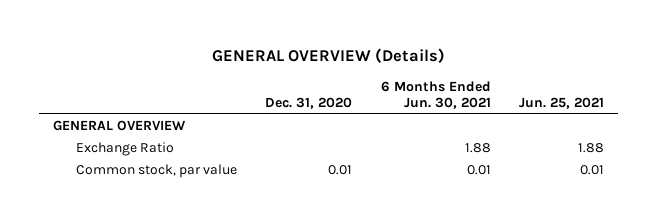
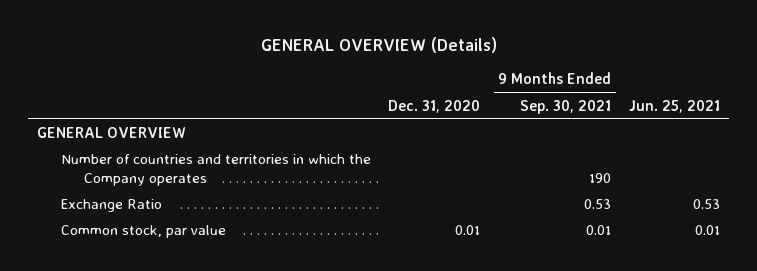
- | Dec. 31, 2020 | 6 Months Ended Jun. 30, 2021 | Jun. 25, 2021
+ | Dec. 31, 2020 | 9 Months Ended Sep. 30, 2021 | Jun. 25, 2021
- Exchange Ratio | | 1.88 | 1.88
+ Number of countries and territories in which the Company operates | | 190 |
+ Exchange Ratio | | 0.53 | 0.53

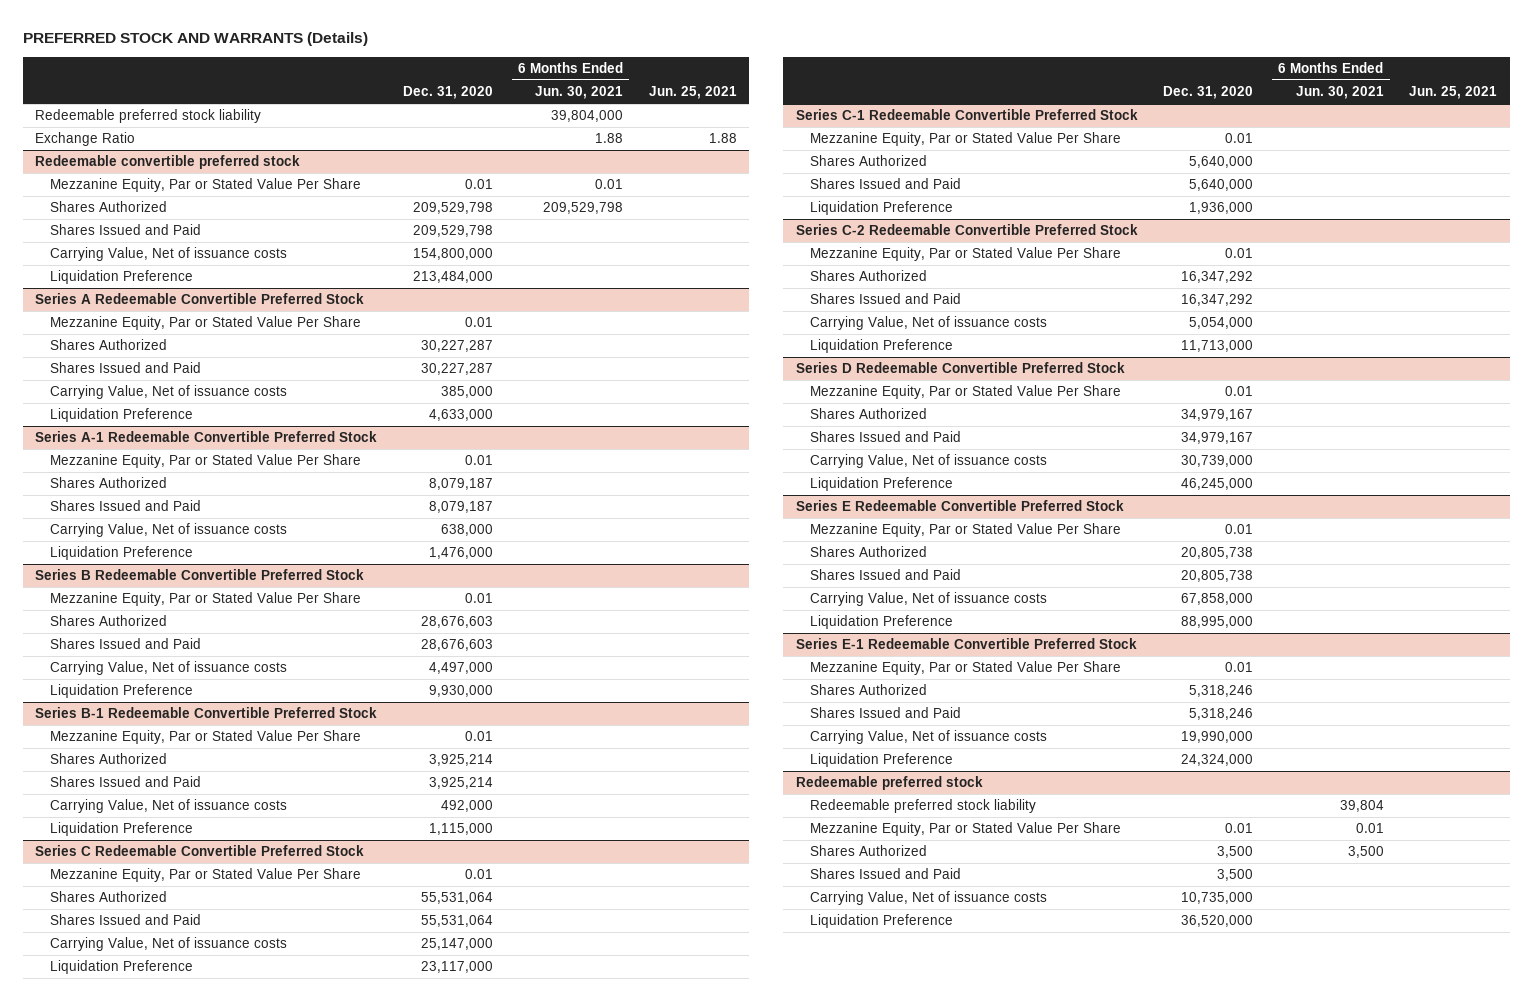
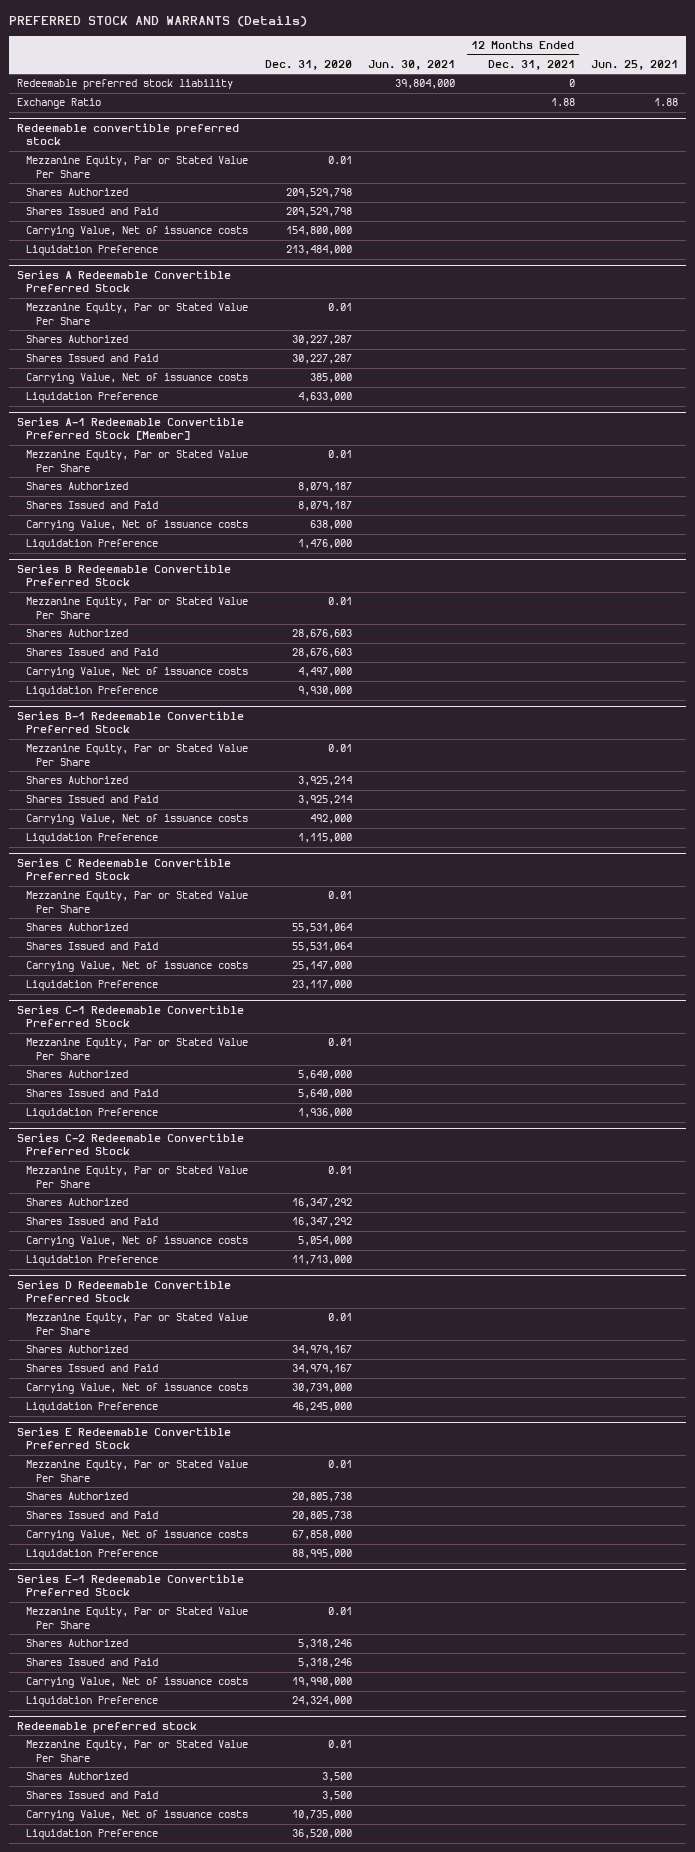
- | Dec. 31, 2020 | 6 Months Ended Jun. 30, 2021 | Jun. 25, 2021
+ | Dec. 31, 2020 | Jun. 30, 2021 | 12 Months Ended Dec. 31, 2021 | Jun. 25, 2021
- Series A-1 Redeemable Convertible Preferred Stock
+ Series A-1 Redeemable Convertible Preferred Stock [Member]
@ Redeemable preferred stock
- Redeemable preferred stock liability | | 39,804 |

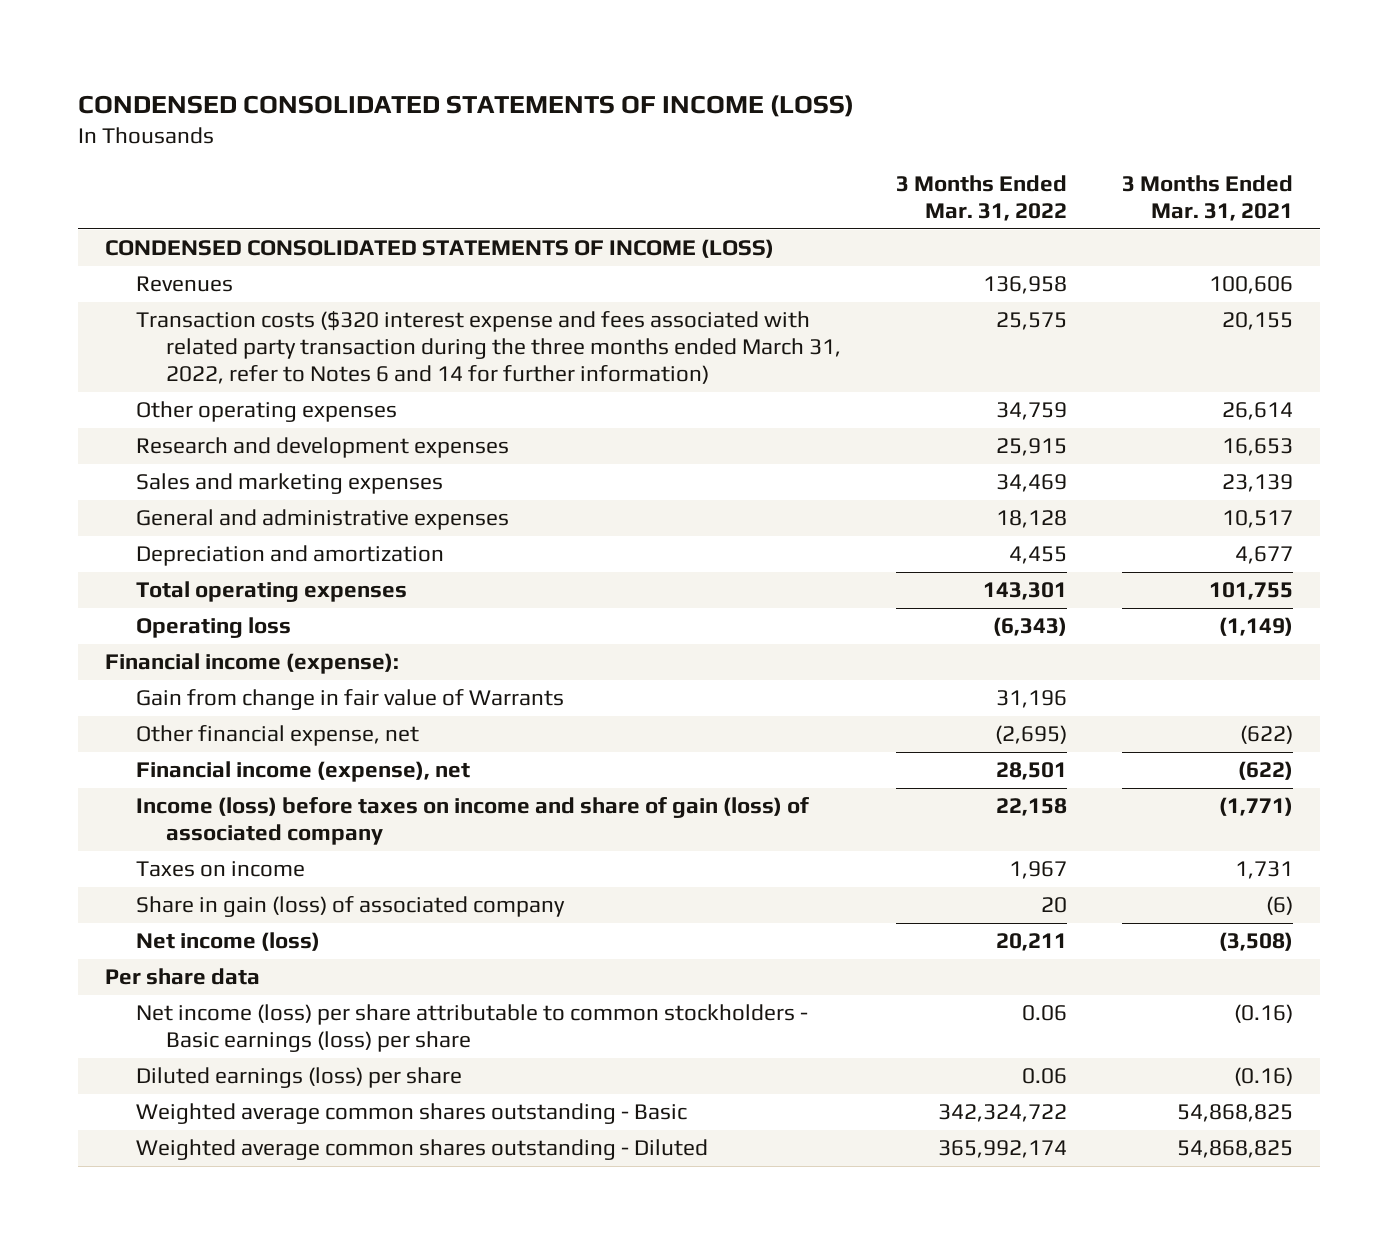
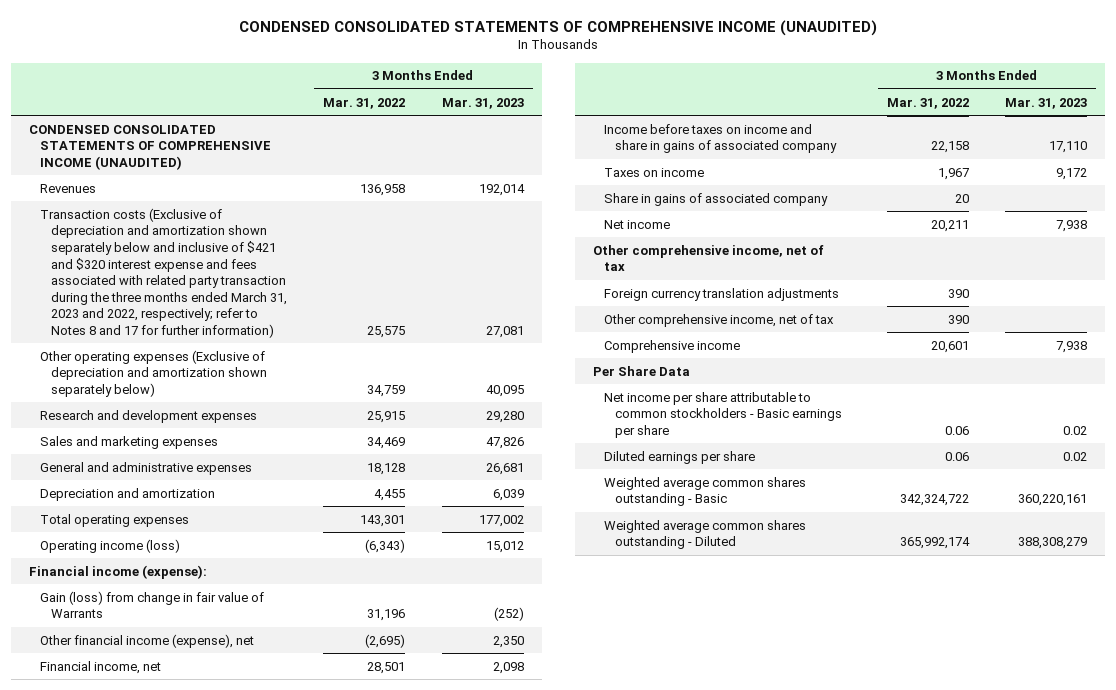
- CONDENSED CONSOLIDATED STATEMENTS OF INCOME (LOSS)
+ CONDENSED CONSOLIDATED STATEMENTS OF COMPREHENSIVE INCOME (UNAUDITED)
- | 3 Months Ended Mar. 31, 2022 | 3 Months Ended Mar. 31, 2021
+ | 3 Months Ended Mar. 31, 2022 | 3 Months Ended Mar. 31, 2023
- CONDENSED CONSOLIDATED STATEMENTS OF INCOME (LOSS)
+ CONDENSED CONSOLIDATED STATEMENTS OF COMPREHENSIVE INCOME (UNAUDITED)
- Transaction costs ($320 interest expense and fees associated with related party transaction during the three months ended March 31, 2022, refer to Notes 6 and 14 for further information) | 25,575 | 20,155
- Other operating expenses | 34,759 | 26,614
+ Transaction costs (Exclusive of depreciation and amortization shown separately below and inclusive of $421 and $320 interest expense and fees associated with related party transaction during the three months ended March 31, 2023 and 2022, respectively; refer to Notes 8 and 17 for further information) | 25,575 | 27,081
+ Other operating expenses (Exclusive of depreciation and amortization shown separately below) | 34,759 | 40,095
- Operating loss | (6,343) | (1,149)
+ Operating income (loss) | (6,343) | 15,012
- Gain from change in fair value of Warrants | 31,196 |
- Other financial expense, net | (2,695) | (622)
- Financial income (expense), net | 28,501 | (622)
- Income (loss) before taxes on income and share of gain (loss) of associated company | 22,158 | (1,771)
+ Gain (loss) from change in fair value of Warrants | 31,196 | (252)
+ Other financial income (expense), net | (2,695) | 2,350
+ Financial income, net | 28,501 | 2,098
+ Income before taxes on income and share in gains of associated company | 22,158 | 17,110
- Share in gain (loss) of associated company | 20 | (6)
- Net income (loss) | 20,211 | (3,508)
- Per share data
- Net income (loss) per share attributable to common stockholders - Basic earnings (loss) per share | 0.06 | (0.16)
- Diluted earnings (loss) per share | 0.06 | (0.16)
+ Share in gains of associated company | 20 |
+ Net income | 20,211 | 7,938
+ Other comprehensive income, net of tax
+ Foreign currency translation adjustments | 390 |
+ Other comprehensive income, net of tax | 390 |
+ Comprehensive income | 20,601 | 7,938
+ Per Share Data
+ Net income per share attributable to common stockholders - Basic earnings per share | 0.06 | 0.02
+ Diluted earnings per share | 0.06 | 0.02

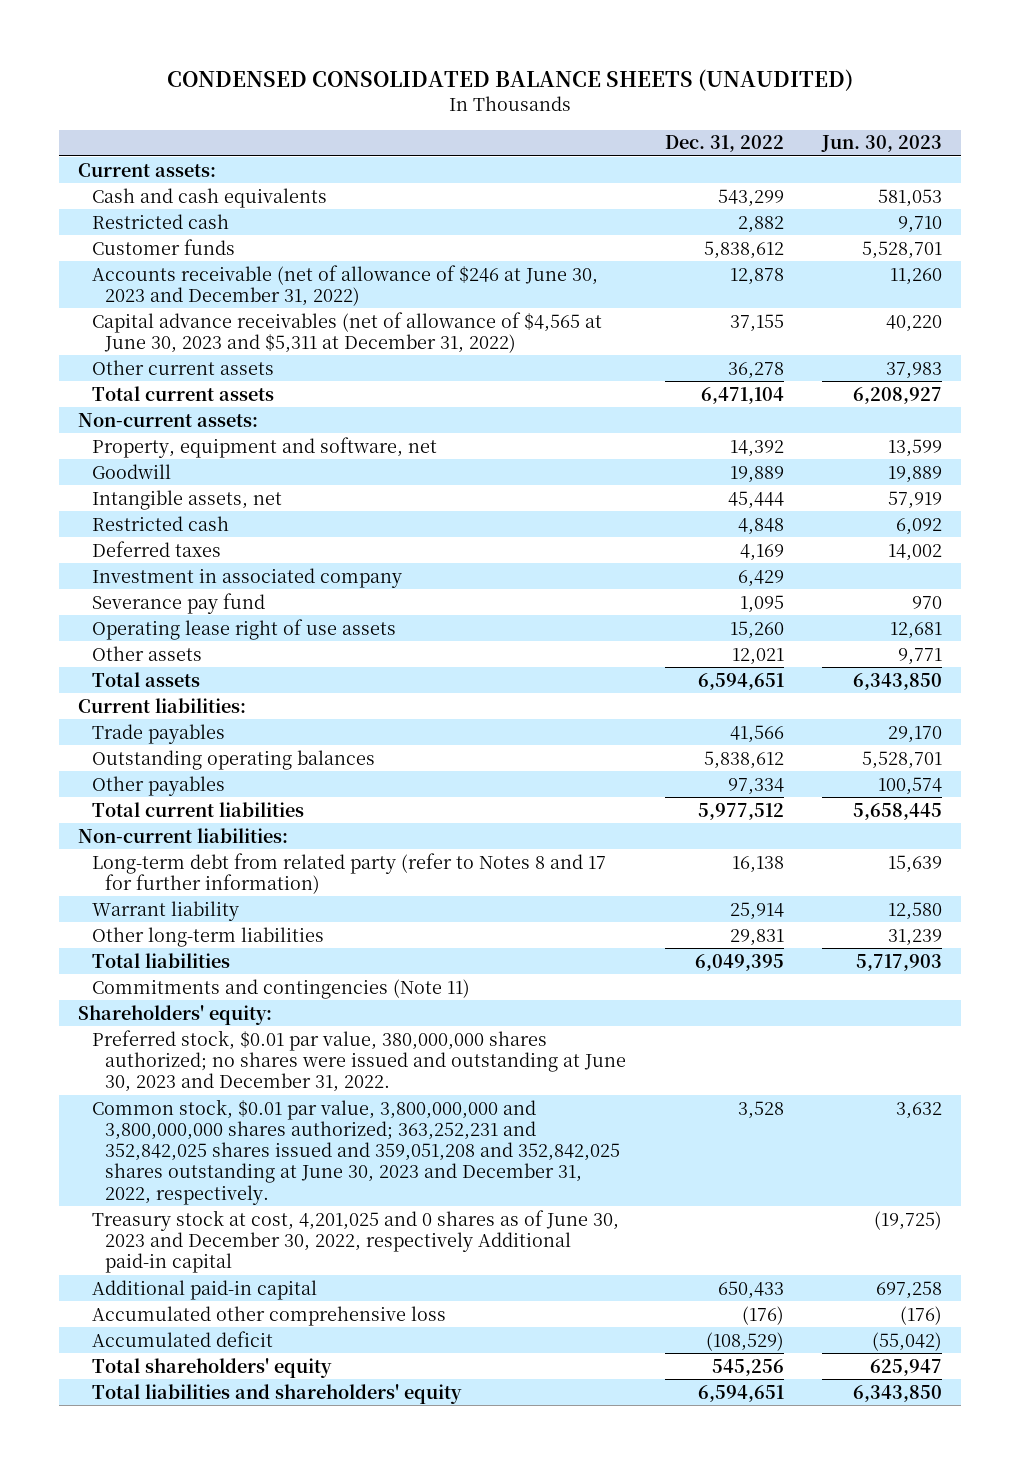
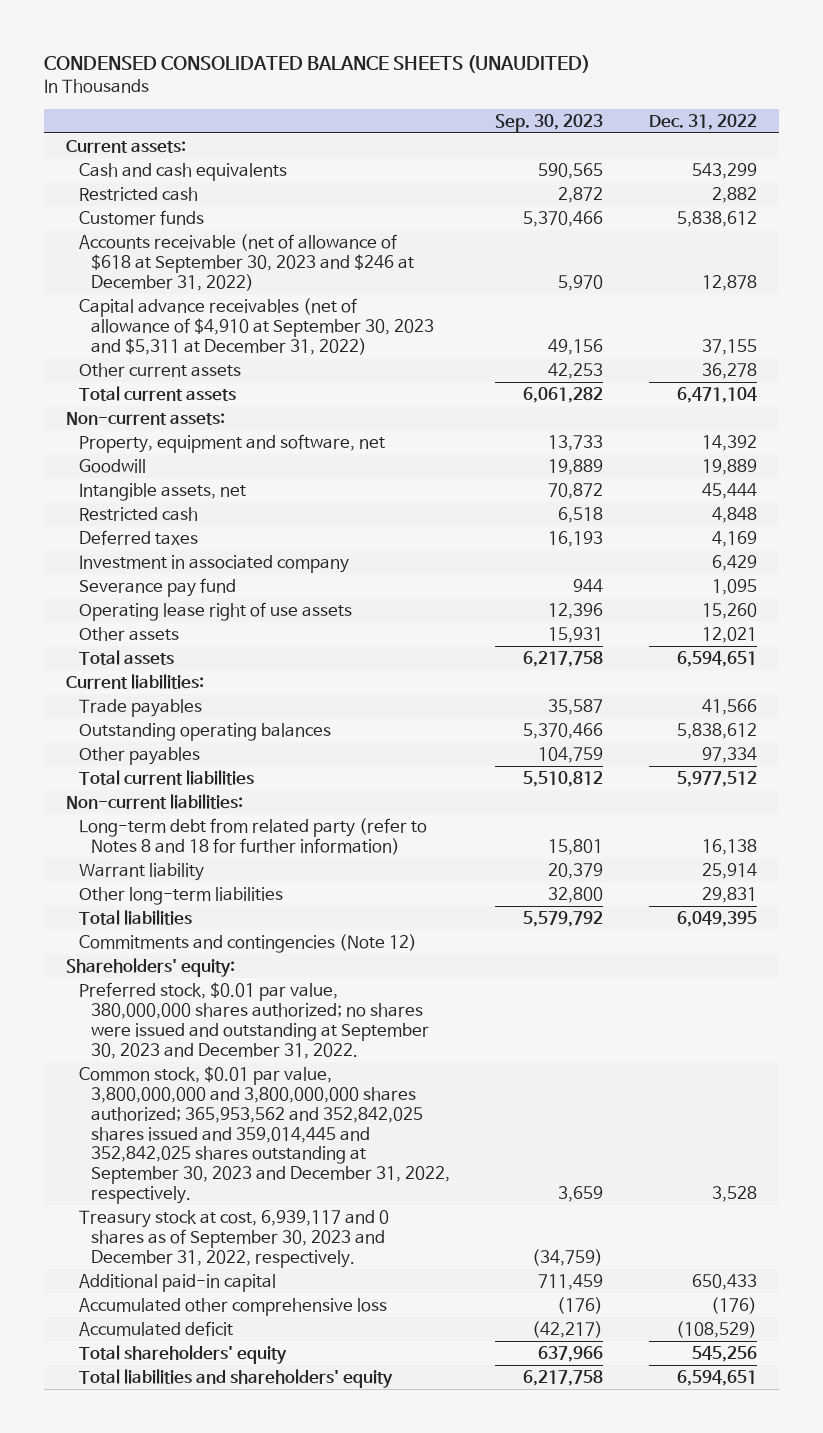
- | Dec. 31, 2022 | Jun. 30, 2023
+ | Sep. 30, 2023 | Dec. 31, 2022
- Accounts receivable (net of allowance of $246 at June 30, 2023 and December 31, 2022) | 12,878 | 11,260
- Capital advance receivables (net of allowance of $4,565 at June 30, 2023 and $5,311 at December 31, 2022) | 37,155 | 40,220
+ Accounts receivable (net of allowance of $618 at September 30, 2023 and $246 at December 31, 2022) | 5,970 | 12,878
+ Capital advance receivables (net of allowance of $4,910 at September 30, 2023 and $5,311 at December 31, 2022) | 49,156 | 37,155
- Long-term debt from related party (refer to Notes 8 and 17 for further information) | 16,138 | 15,639
+ Long-term debt from related party (refer to Notes 8 and 18 for further information) | 15,801 | 16,138
- Commitments and contingencies (Note 11)
+ Commitments and contingencies (Note 12)
- Preferred stock, $0.01 par value, 380,000,000 shares authorized; no shares were issued and outstanding at June 30, 2023 and December 31, 2022.
- Common stock, $0.01 par value, 3,800,000,000 and 3,800,000,000 shares authorized; 363,252,231 and 352,842,025 shares issued and 359,051,208 and 352,842,025 shares outstanding at June 30, 2023 and December 31, 2022, respectively. | 3,528 | 3,632
- Treasury stock at cost, 4,201,025 and 0 shares as of June 30, 2023 and December 30, 2022, respectively Additional paid-in capital | | (19,725)
+ Preferred stock, $0.01 par value, 380,000,000 shares authorized; no shares were issued and outstanding at September 30, 2023 and December 31, 2022.
+ Common stock, $0.01 par value, 3,800,000,000 and 3,800,000,000 shares authorized; 365,953,562 and 352,842,025 shares issued and 359,014,445 and 352,842,025 shares outstanding at September 30, 2023 and December 31, 2022, respectively. | 3,659 | 3,528
+ Treasury stock at cost, 6,939,117 and 0 shares as of September 30, 2023 and December 31, 2022, respectively. | (34,759) |

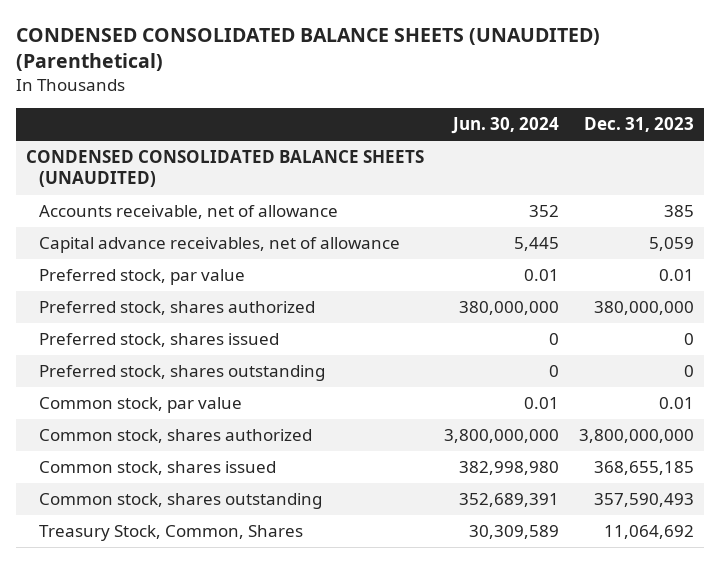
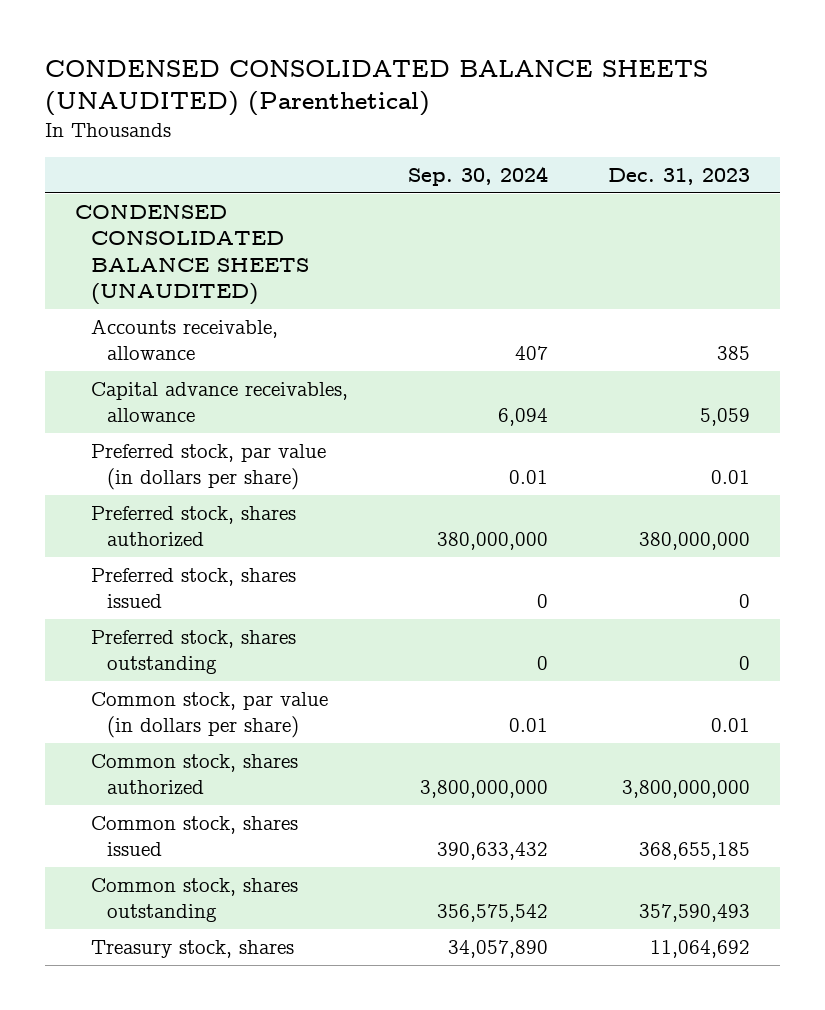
- | Jun. 30, 2024 | Dec. 31, 2023
+ | Sep. 30, 2024 | Dec. 31, 2023
- Accounts receivable, net of allowance | 352 | 385
- Capital advance receivables, net of allowance | 5,445 | 5,059
- Preferred stock, par value | 0.01 | 0.01
+ Accounts receivable, allowance | 407 | 385
+ Capital advance receivables, allowance | 6,094 | 5,059
+ Preferred stock, par value (in dollars per share) | 0.01 | 0.01
- Common stock, par value | 0.01 | 0.01
+ Common stock, par value (in dollars per share) | 0.01 | 0.01
- Treasury Stock, Common, Shares | 30,309,589 | 11,064,692
+ Treasury stock, shares | 34,057,890 | 11,064,692

